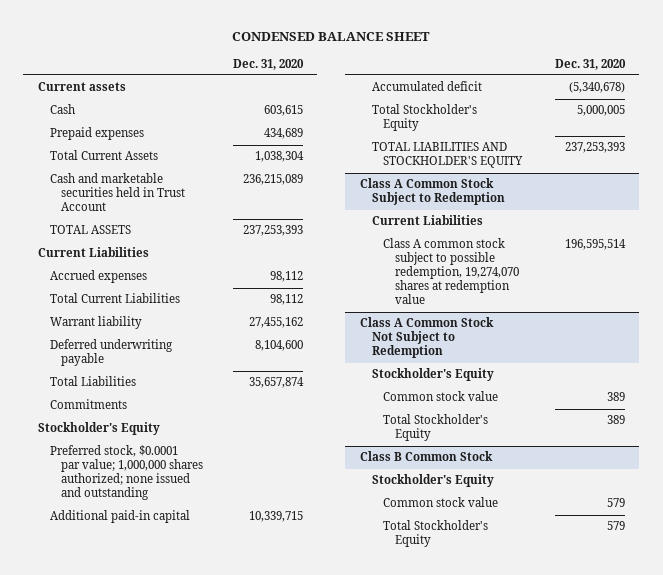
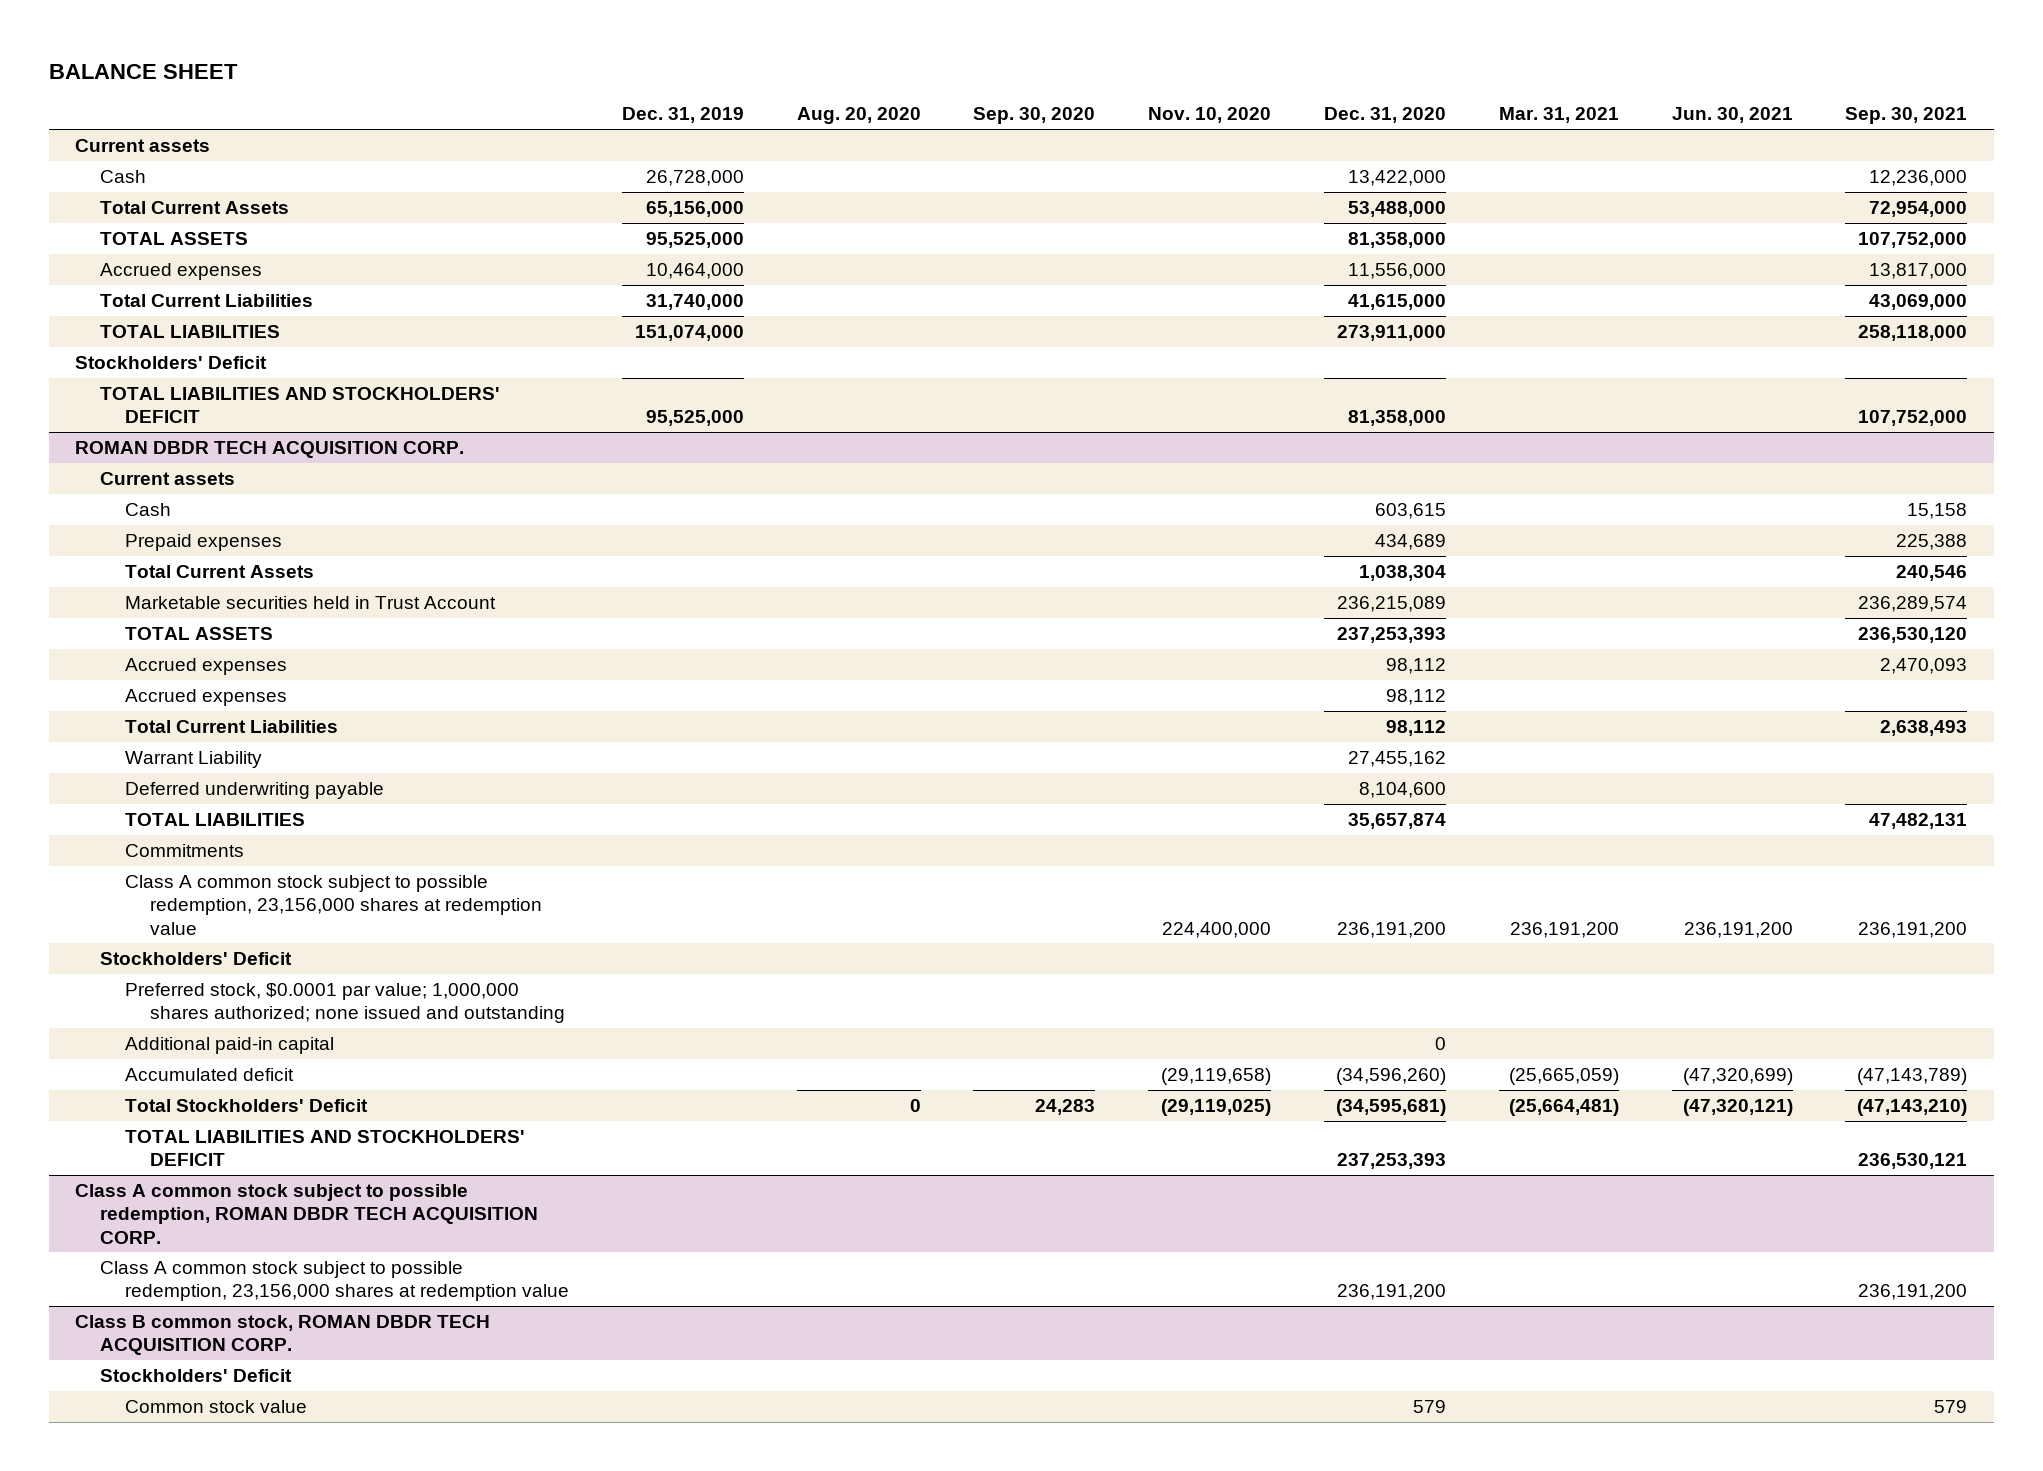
- CONDENSED BALANCE SHEET
+ BALANCE SHEET
- | Dec. 31, 2020
+ | Dec. 31, 2019 | Aug. 20, 2020 | Sep. 30, 2020 | Nov. 10, 2020 | Dec. 31, 2020 | Mar. 31, 2021 | Jun. 30, 2021 | Sep. 30, 2021
+ Cash | 26,728,000 | | | | 13,422,000 | | | 12,236,000
+ Total Current Assets | 65,156,000 | | | | 53,488,000 | | | 72,954,000
+ TOTAL ASSETS | 95,525,000 | | | | 81,358,000 | | | 107,752,000
+ Accrued expenses | 10,464,000 | | | | 11,556,000 | | | 13,817,000
+ Total Current Liabilities | 31,740,000 | | | | 41,615,000 | | | 43,069,000
+ TOTAL LIABILITIES | 151,074,000 | | | | 273,911,000 | | | 258,118,000
+ Stockholders' Deficit
+ TOTAL LIABILITIES AND STOCKHOLDERS' DEFICIT | 95,525,000 | | | | 81,358,000 | | | 107,752,000
+ ROMAN DBDR TECH ACQUISITION CORP.
+ Current assets
- Cash and marketable securities held in Trust Account | 236,215,089
+ Marketable securities held in Trust Account | | | | | 236,215,089 | | | 236,289,574
- Current Liabilities
+ Accrued expenses | | | | | 98,112 | | |
- Warrant liability | 27,455,162
+ Warrant Liability | | | | | 27,455,162 | | |
- Total Liabilities | 35,657,874
+ TOTAL LIABILITIES | | | | | 35,657,874 | | | 47,482,131
- Stockholder's Equity
+ Class A common stock subject to possible redemption, 23,156,000 shares at redemption value | | | | 224,400,000 | 236,191,200 | 236,191,200 | 236,191,200 | 236,191,200
+ Stockholders' Deficit
- Additional paid-in capital | 10,339,715
- Accumulated deficit | (5,340,678)
- Total Stockholder's Equity | 5,000,005
- TOTAL LIABILITIES AND STOCKHOLDER'S EQUITY | 237,253,393
- Class A Common Stock Subject to Redemption
- Current Liabilities
- Class A common stock subject to possible redemption, 19,274,070 shares at redemption value | 196,595,514
- Class A Common Stock Not Subject to Redemption
- Stockholder's Equity
- Common stock value | 389
- Total Stockholder's Equity | 389
- Class B Common Stock
- Stockholder's Equity
+ Additional paid-in capital | | | | | 0 | | |
+ Accumulated deficit | | | | (29,119,658) | (34,596,260) | (25,665,059) | (47,320,699) | (47,143,789)
+ Total Stockholders' Deficit | | 0 | 24,283 | (29,119,025) | (34,595,681) | (25,664,481) | (47,320,121) | (47,143,210)
+ TOTAL LIABILITIES AND STOCKHOLDERS' DEFICIT | | | | | 237,253,393 | | | 236,530,121
+ Class A common stock subject to possible redemption, ROMAN DBDR TECH ACQUISITION CORP.
+ Class A common stock subject to possible redemption, 23,156,000 shares at redemption value | | | | | 236,191,200 | | | 236,191,200
+ Class B common stock, ROMAN DBDR TECH ACQUISITION CORP.
+ Stockholders' Deficit
- Total Stockholder's Equity | 579

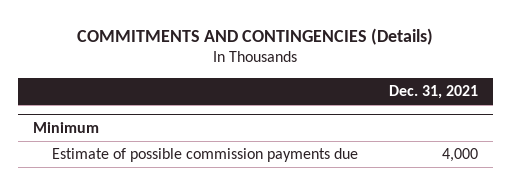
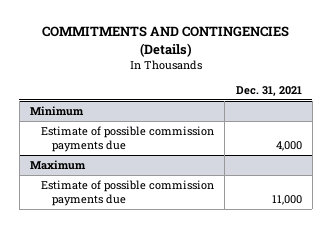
+ Maximum
+ Estimate of possible commission payments due | 11,000

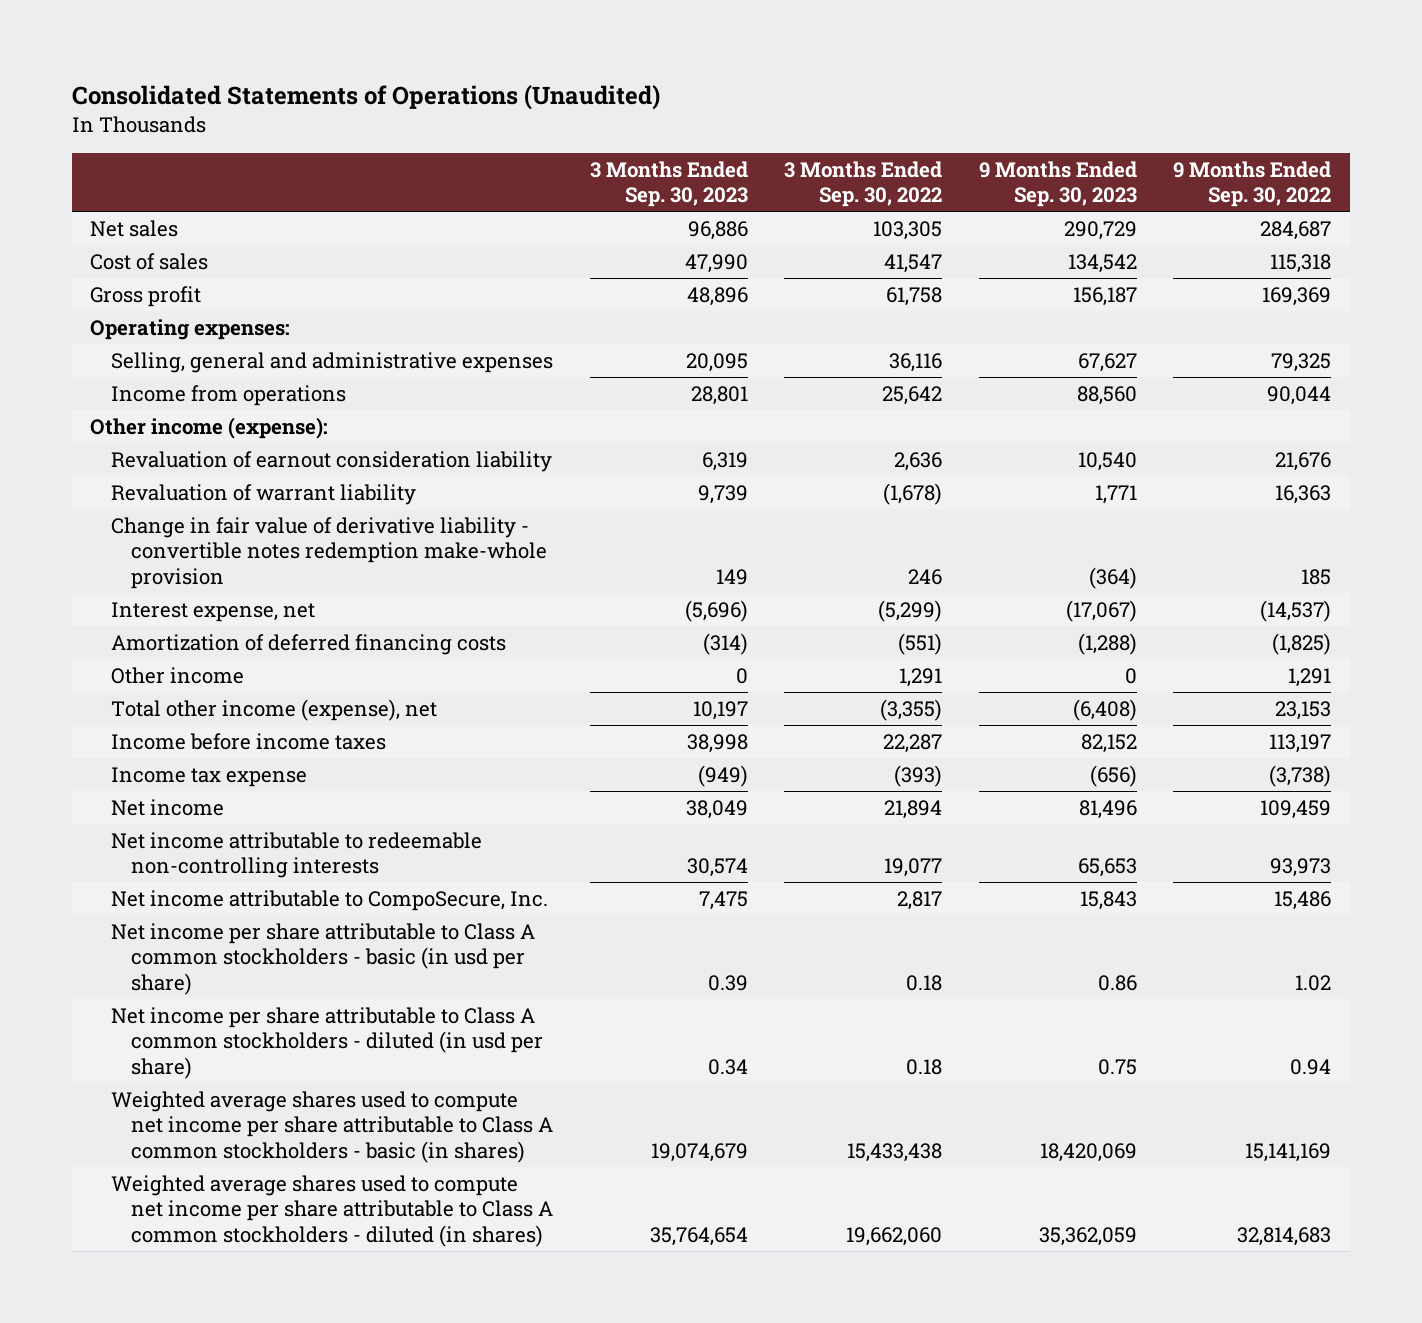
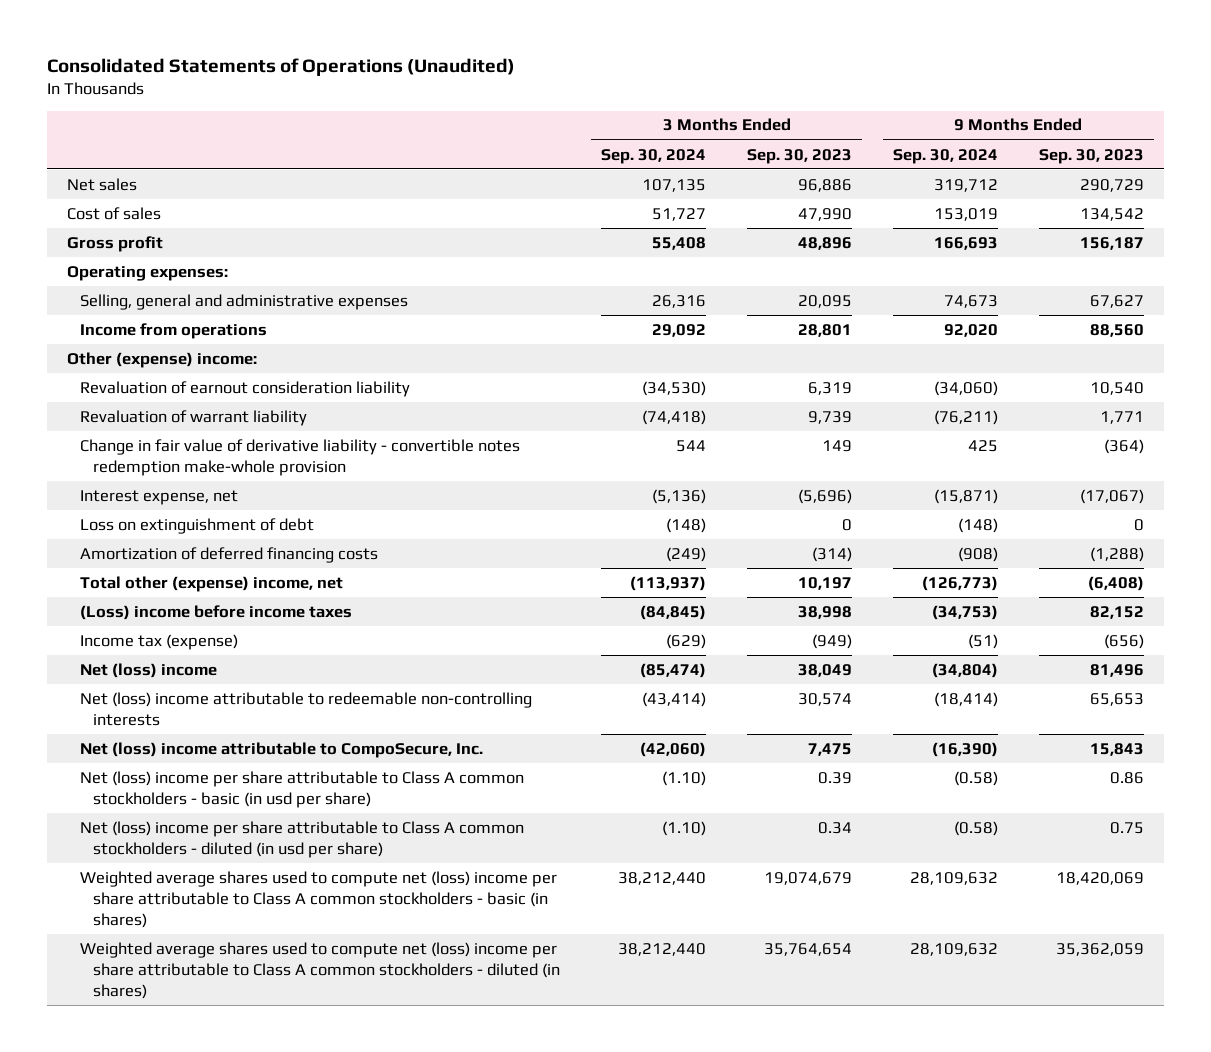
- | 3 Months Ended Sep. 30, 2023 | 3 Months Ended Sep. 30, 2022 | 9 Months Ended Sep. 30, 2023 | 9 Months Ended Sep. 30, 2022
+ | 3 Months Ended Sep. 30, 2024 | 3 Months Ended Sep. 30, 2023 | 9 Months Ended Sep. 30, 2024 | 9 Months Ended Sep. 30, 2023
- Other income (expense):
+ Other (expense) income:
+ Loss on extinguishment of debt | (148) | 0 | (148) | 0
- Other income | 0 | 1,291 | 0 | 1,291
- Total other income (expense), net | 10,197 | (3,355) | (6,408) | 23,153
- Income before income taxes | 38,998 | 22,287 | 82,152 | 113,197
- Income tax expense | (949) | (393) | (656) | (3,738)
- Net income | 38,049 | 21,894 | 81,496 | 109,459
- Net income attributable to redeemable non-controlling interests | 30,574 | 19,077 | 65,653 | 93,973
- Net income attributable to CompoSecure, Inc. | 7,475 | 2,817 | 15,843 | 15,486
- Net income per share attributable to Class A common stockholders - basic (in usd per share) | 0.39 | 0.18 | 0.86 | 1.02
- Net income per share attributable to Class A common stockholders - diluted (in usd per share) | 0.34 | 0.18 | 0.75 | 0.94
- Weighted average shares used to compute net income per share attributable to Class A common stockholders - basic (in shares) | 19,074,679 | 15,433,438 | 18,420,069 | 15,141,169
- Weighted average shares used to compute net income per share attributable to Class A common stockholders - diluted (in shares) | 35,764,654 | 19,662,060 | 35,362,059 | 32,814,683
+ Total other (expense) income, net | (113,937) | 10,197 | (126,773) | (6,408)
+ (Loss) income before income taxes | (84,845) | 38,998 | (34,753) | 82,152
+ Income tax (expense) | (629) | (949) | (51) | (656)
+ Net (loss) income | (85,474) | 38,049 | (34,804) | 81,496
+ Net (loss) income attributable to redeemable non-controlling interests | (43,414) | 30,574 | (18,414) | 65,653
+ Net (loss) income attributable to CompoSecure, Inc. | (42,060) | 7,475 | (16,390) | 15,843
+ Net (loss) income per share attributable to Class A common stockholders - basic (in usd per share) | (1.10) | 0.39 | (0.58) | 0.86
+ Net (loss) income per share attributable to Class A common stockholders - diluted (in usd per share) | (1.10) | 0.34 | (0.58) | 0.75
+ Weighted average shares used to compute net (loss) income per share attributable to Class A common stockholders - basic (in shares) | 38,212,440 | 19,074,679 | 28,109,632 | 18,420,069
+ Weighted average shares used to compute net (loss) income per share attributable to Class A common stockholders - diluted (in shares) | 38,212,440 | 35,764,654 | 28,109,632 | 35,362,059

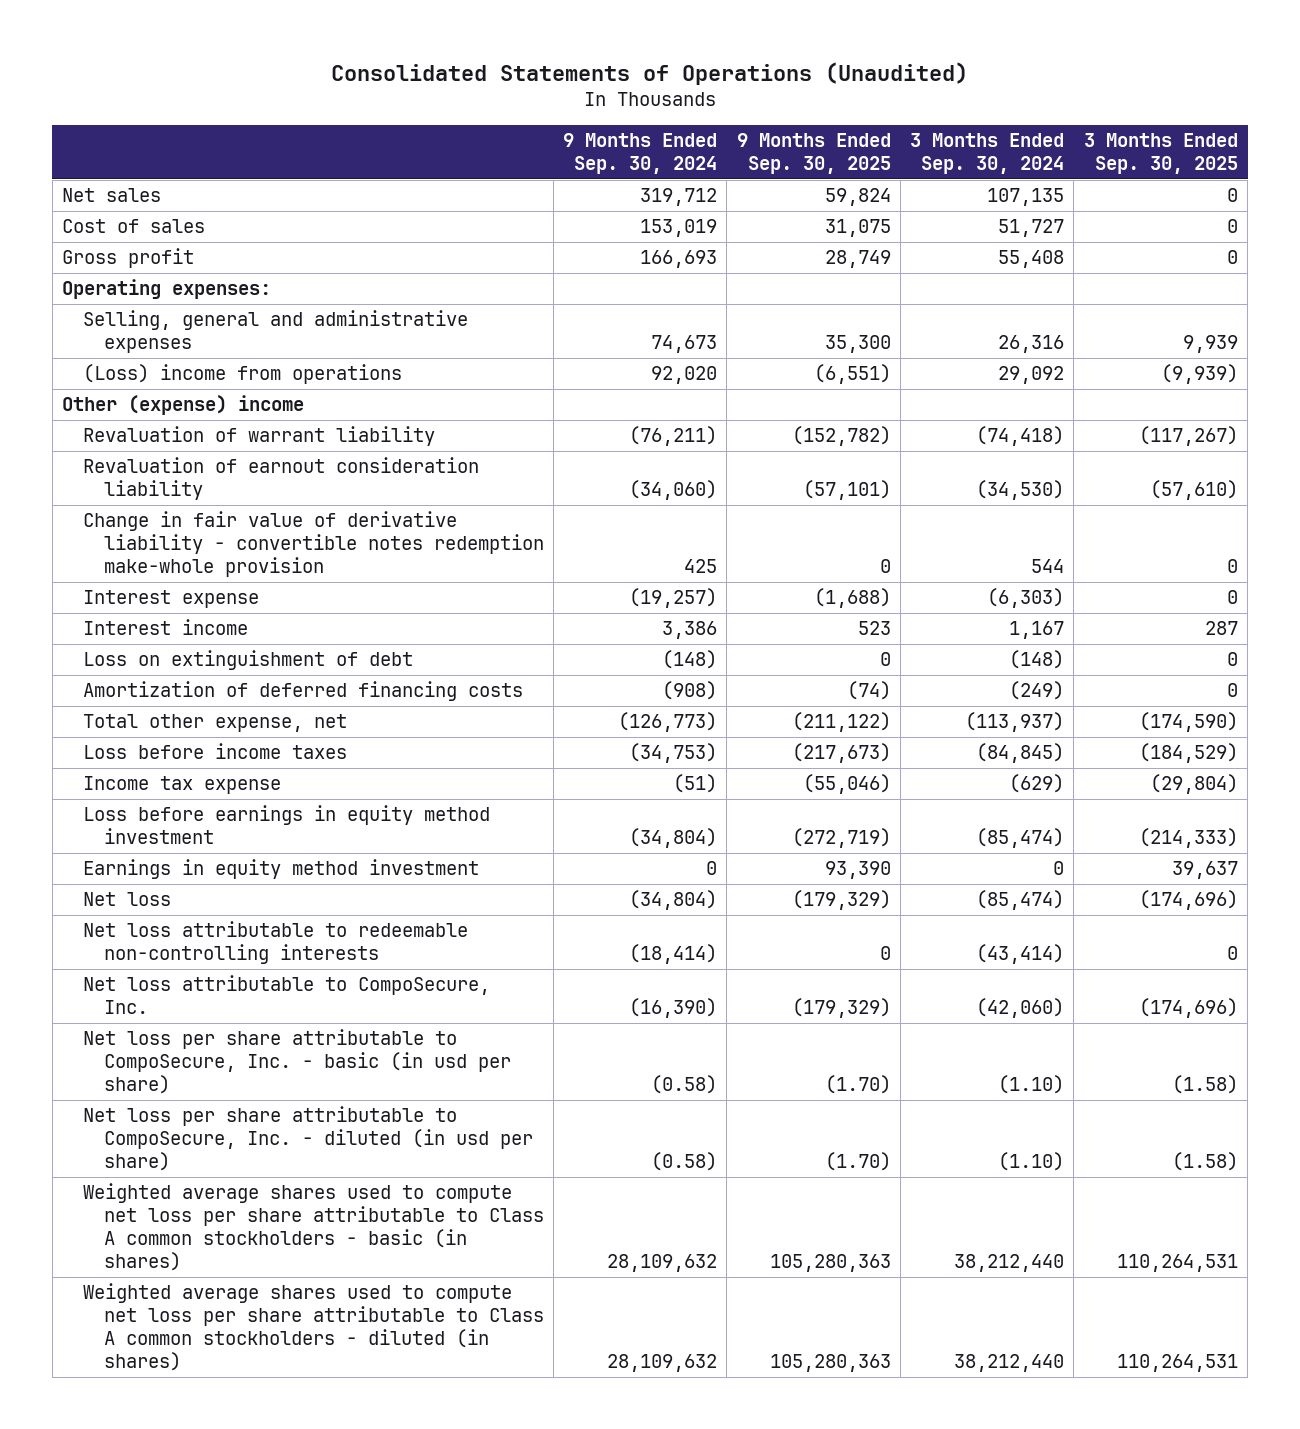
- | 3 Months Ended Sep. 30, 2024 | 3 Months Ended Sep. 30, 2023 | 9 Months Ended Sep. 30, 2024 | 9 Months Ended Sep. 30, 2023
+ | 9 Months Ended Sep. 30, 2024 | 9 Months Ended Sep. 30, 2025 | 3 Months Ended Sep. 30, 2024 | 3 Months Ended Sep. 30, 2025
- Income from operations | 29,092 | 28,801 | 92,020 | 88,560
- Other (expense) income:
+ (Loss) income from operations | 92,020 | (6,551) | 29,092 | (9,939)
+ Other (expense) income
moved down: Revaluation of earnout consideration liability | (34,060) | (57,101) | (34,530) | (57,610)
- Interest expense, net | (5,136) | (5,696) | (15,871) | (17,067)
+ Interest expense | (19,257) | (1,688) | (6,303) | 0
+ Interest income | 3,386 | 523 | 1,167 | 287
- Total other (expense) income, net | (113,937) | 10,197 | (126,773) | (6,408)
- (Loss) income before income taxes | (84,845) | 38,998 | (34,753) | 82,152
- Income tax (expense) | (629) | (949) | (51) | (656)
- Net (loss) income | (85,474) | 38,049 | (34,804) | 81,496
- Net (loss) income attributable to redeemable non-controlling interests | (43,414) | 30,574 | (18,414) | 65,653
- Net (loss) income attributable to CompoSecure, Inc. | (42,060) | 7,475 | (16,390) | 15,843
- Net (loss) income per share attributable to Class A common stockholders - basic (in usd per share) | (1.10) | 0.39 | (0.58) | 0.86
- Net (loss) income per share attributable to Class A common stockholders - diluted (in usd per share) | (1.10) | 0.34 | (0.58) | 0.75
- Weighted average shares used to compute net (loss) income per share attributable to Class A common stockholders - basic (in shares) | 38,212,440 | 19,074,679 | 28,109,632 | 18,420,069
- Weighted average shares used to compute net (loss) income per share attributable to Class A common stockholders - diluted (in shares) | 38,212,440 | 35,764,654 | 28,109,632 | 35,362,059
+ Total other expense, net | (126,773) | (211,122) | (113,937) | (174,590)
+ Loss before income taxes | (34,753) | (217,673) | (84,845) | (184,529)
+ Income tax expense | (51) | (55,046) | (629) | (29,804)
+ Loss before earnings in equity method investment | (34,804) | (272,719) | (85,474) | (214,333)
+ Earnings in equity method investment | 0 | 93,390 | 0 | 39,637
+ Net loss | (34,804) | (179,329) | (85,474) | (174,696)
+ Net loss attributable to redeemable non-controlling interests | (18,414) | 0 | (43,414) | 0
+ Net loss attributable to CompoSecure, Inc. | (16,390) | (179,329) | (42,060) | (174,696)
+ Net loss per share attributable to CompoSecure, Inc. - basic (in usd per share) | (0.58) | (1.70) | (1.10) | (1.58)
+ Net loss per share attributable to CompoSecure, Inc. - diluted (in usd per share) | (0.58) | (1.70) | (1.10) | (1.58)
+ Weighted average shares used to compute net loss per share attributable to Class A common stockholders - basic (in shares) | 28,109,632 | 105,280,363 | 38,212,440 | 110,264,531
+ Weighted average shares used to compute net loss per share attributable to Class A common stockholders - diluted (in shares) | 28,109,632 | 105,280,363 | 38,212,440 | 110,264,531

